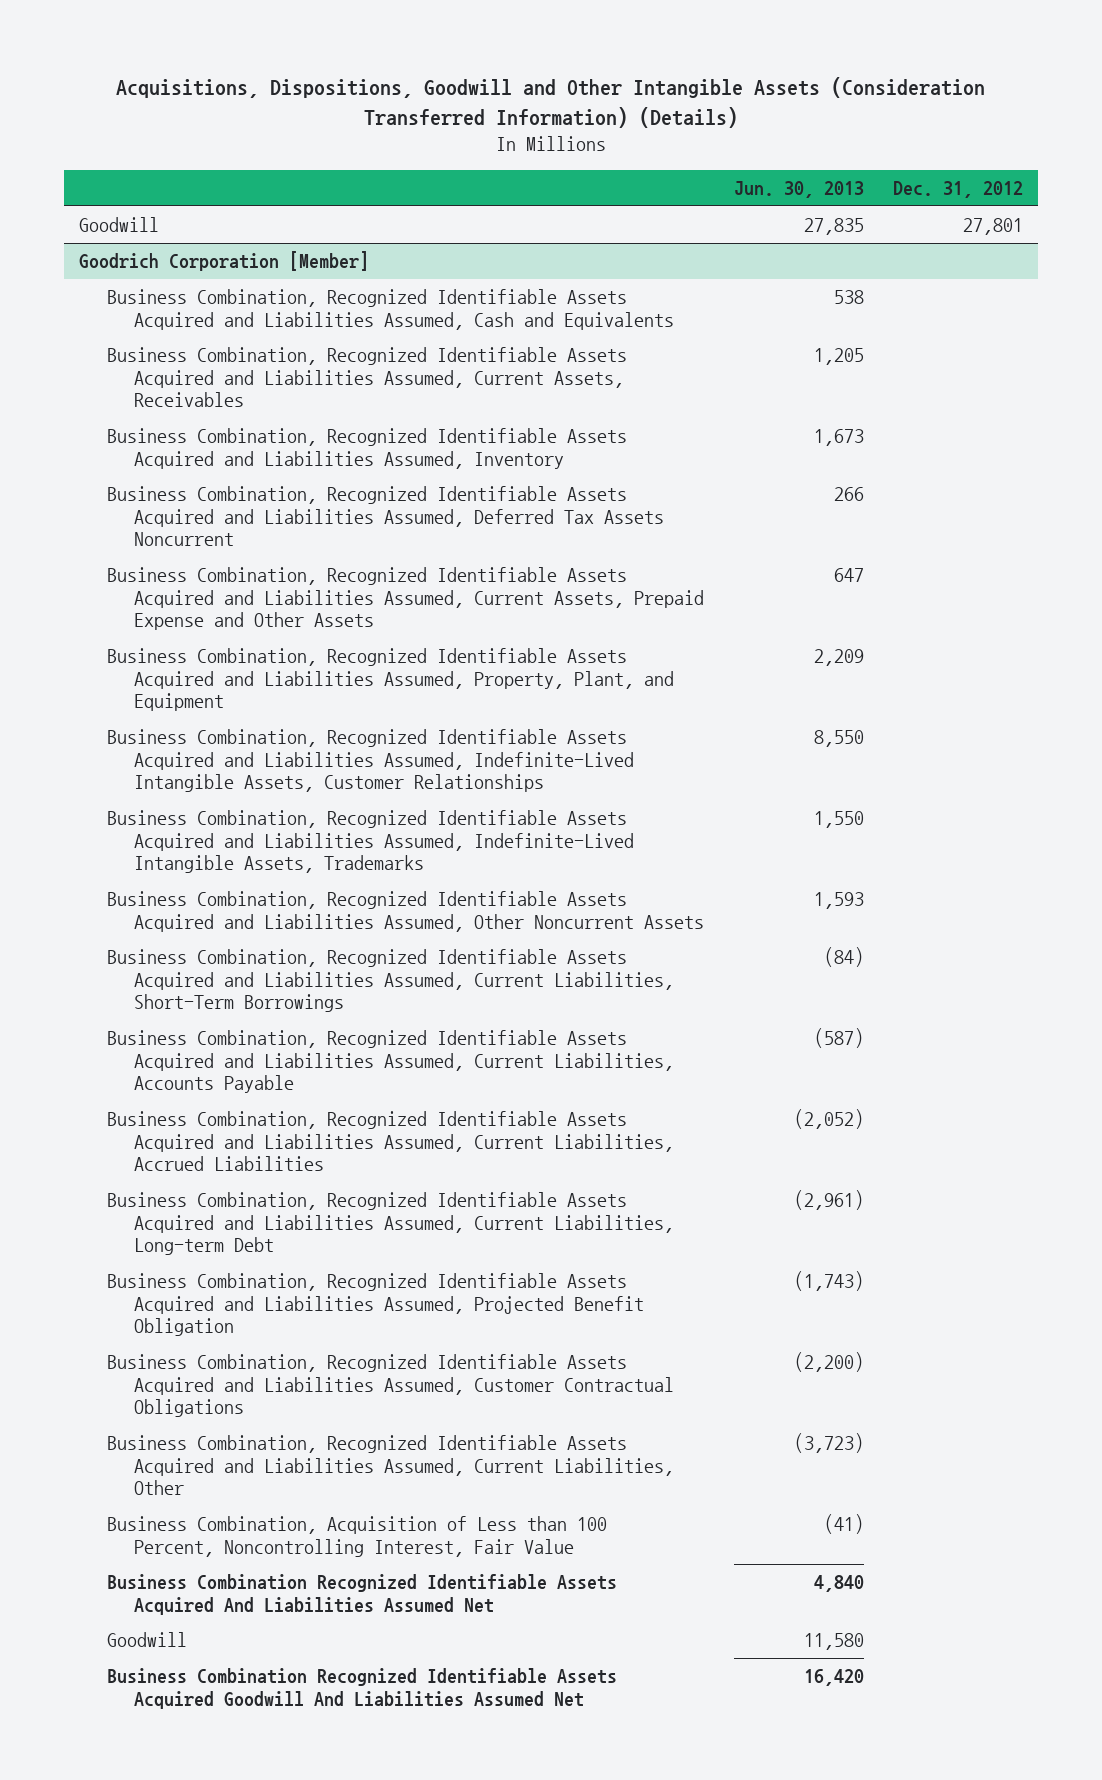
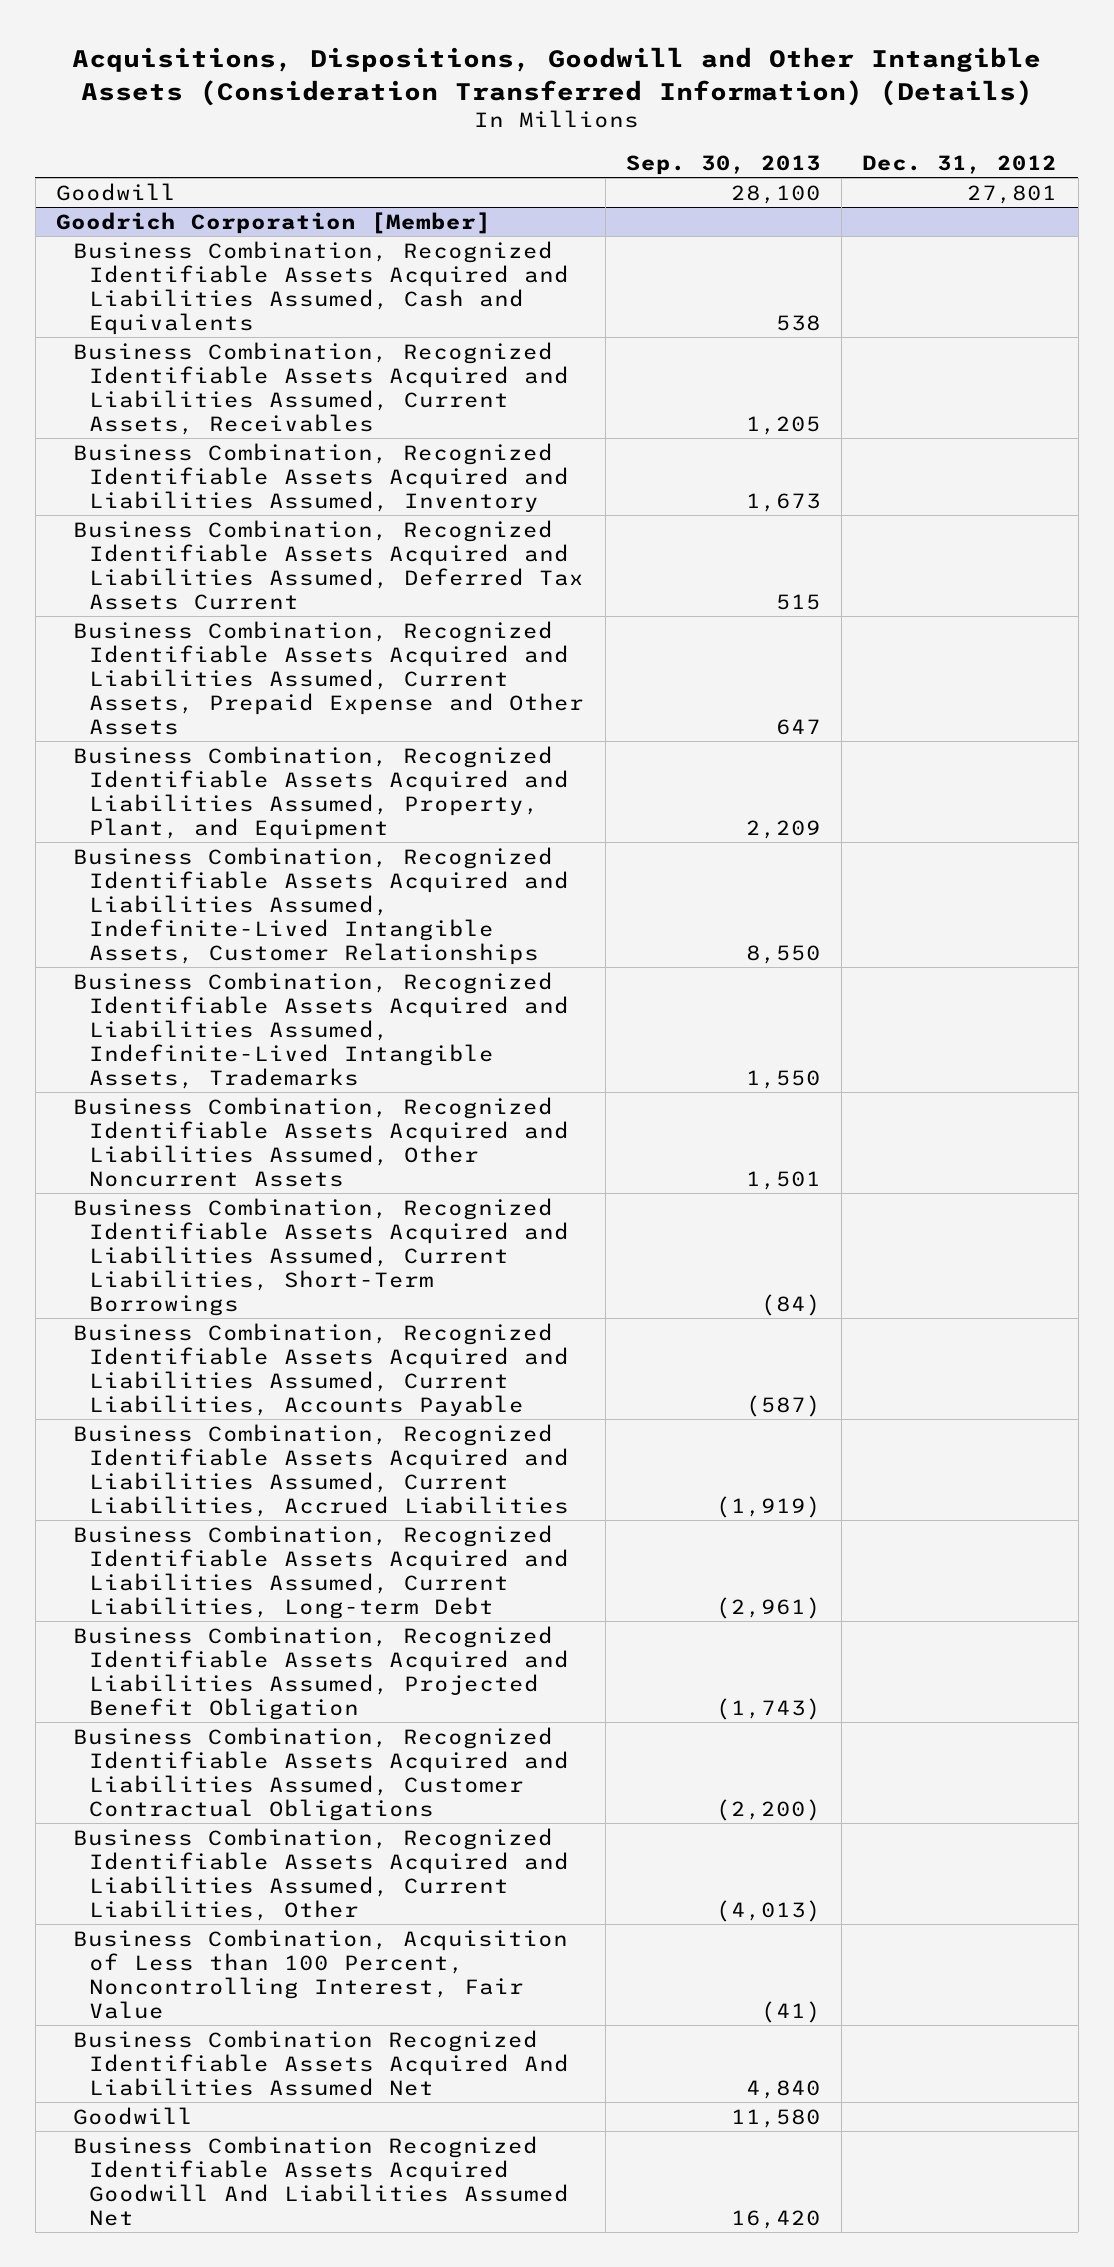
- | Jun. 30, 2013 | Dec. 31, 2012
+ | Sep. 30, 2013 | Dec. 31, 2012
@ Goodrich Corporation [Member]
- Business Combination, Recognized Identifiable Assets Acquired and Liabilities Assumed, Deferred Tax Assets Noncurrent | 266 |
+ Business Combination, Recognized Identifiable Assets Acquired and Liabilities Assumed, Deferred Tax Assets Current | 515 |

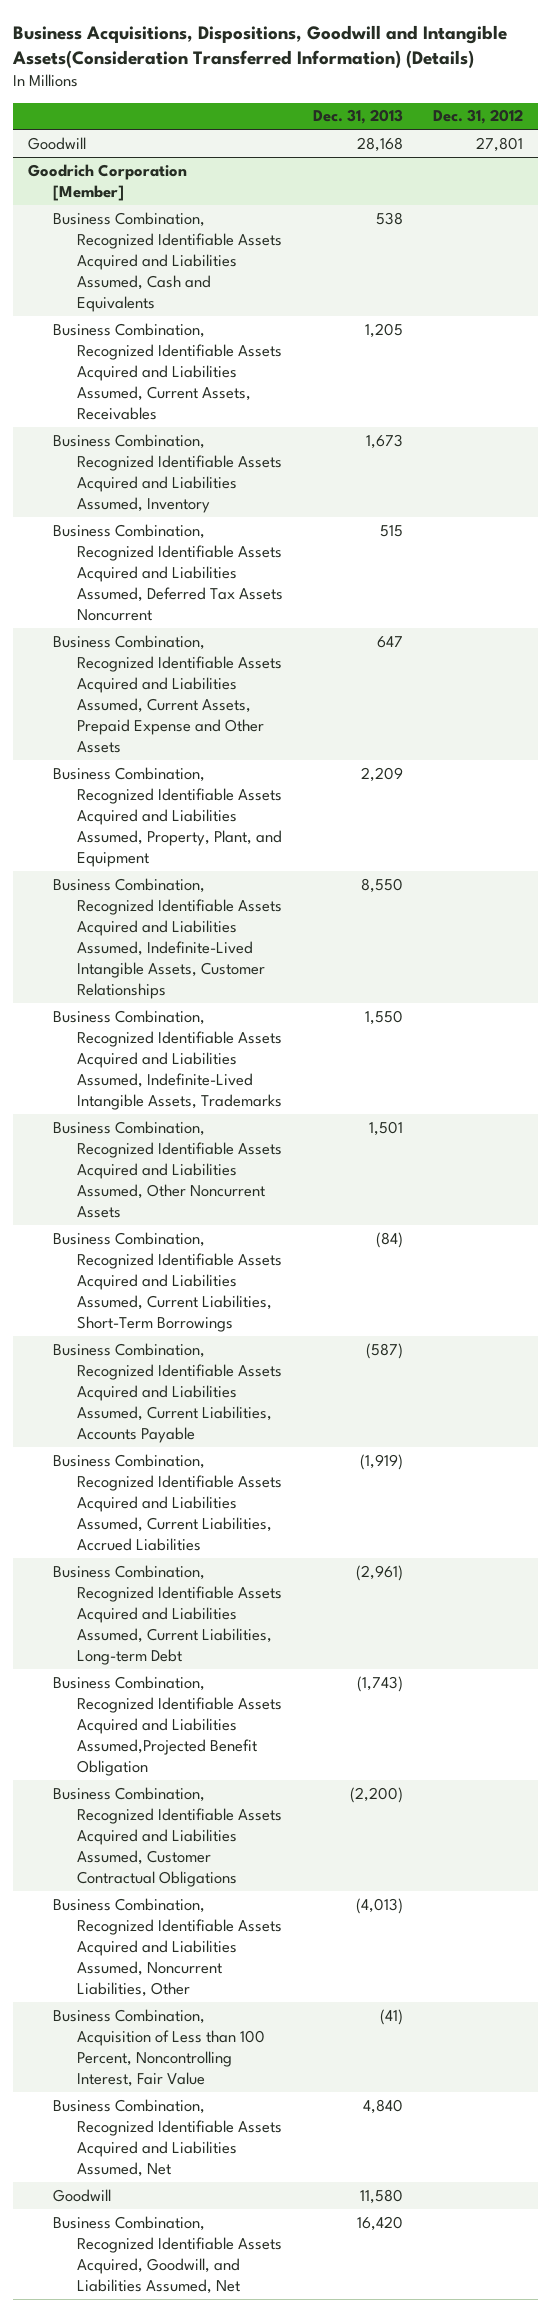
- Acquisitions, Dispositions, Goodwill and Other Intangible Assets (Consideration Transferred Information) (Details)
+ Business Acquisitions, Dispositions, Goodwill and Intangible Assets(Consideration Transferred Information) (Details)
- | Sep. 30, 2013 | Dec. 31, 2012
+ | Dec. 31, 2013 | Dec. 31, 2012
@ Goodrich Corporation [Member]
- Business Combination, Recognized Identifiable Assets Acquired and Liabilities Assumed, Deferred Tax Assets Current | 515 |
+ Business Combination, Recognized Identifiable Assets Acquired and Liabilities Assumed, Deferred Tax Assets Noncurrent | 515 |
- Business Combination, Recognized Identifiable Assets Acquired and Liabilities Assumed, Projected Benefit Obligation | (1,743) |
+ Business Combination, Recognized Identifiable Assets Acquired and Liabilities Assumed,Projected Benefit Obligation | (1,743) |
- Business Combination, Recognized Identifiable Assets Acquired and Liabilities Assumed, Current Liabilities, Other | (4,013) |
+ Business Combination, Recognized Identifiable Assets Acquired and Liabilities Assumed, Noncurrent Liabilities, Other | (4,013) |
- Business Combination Recognized Identifiable Assets Acquired And Liabilities Assumed Net | 4,840 |
+ Business Combination, Recognized Identifiable Assets Acquired and Liabilities Assumed, Net | 4,840 |
- Business Combination Recognized Identifiable Assets Acquired Goodwill And Liabilities Assumed Net | 16,420 |
+ Business Combination, Recognized Identifiable Assets Acquired, Goodwill, and Liabilities Assumed, Net | 16,420 |

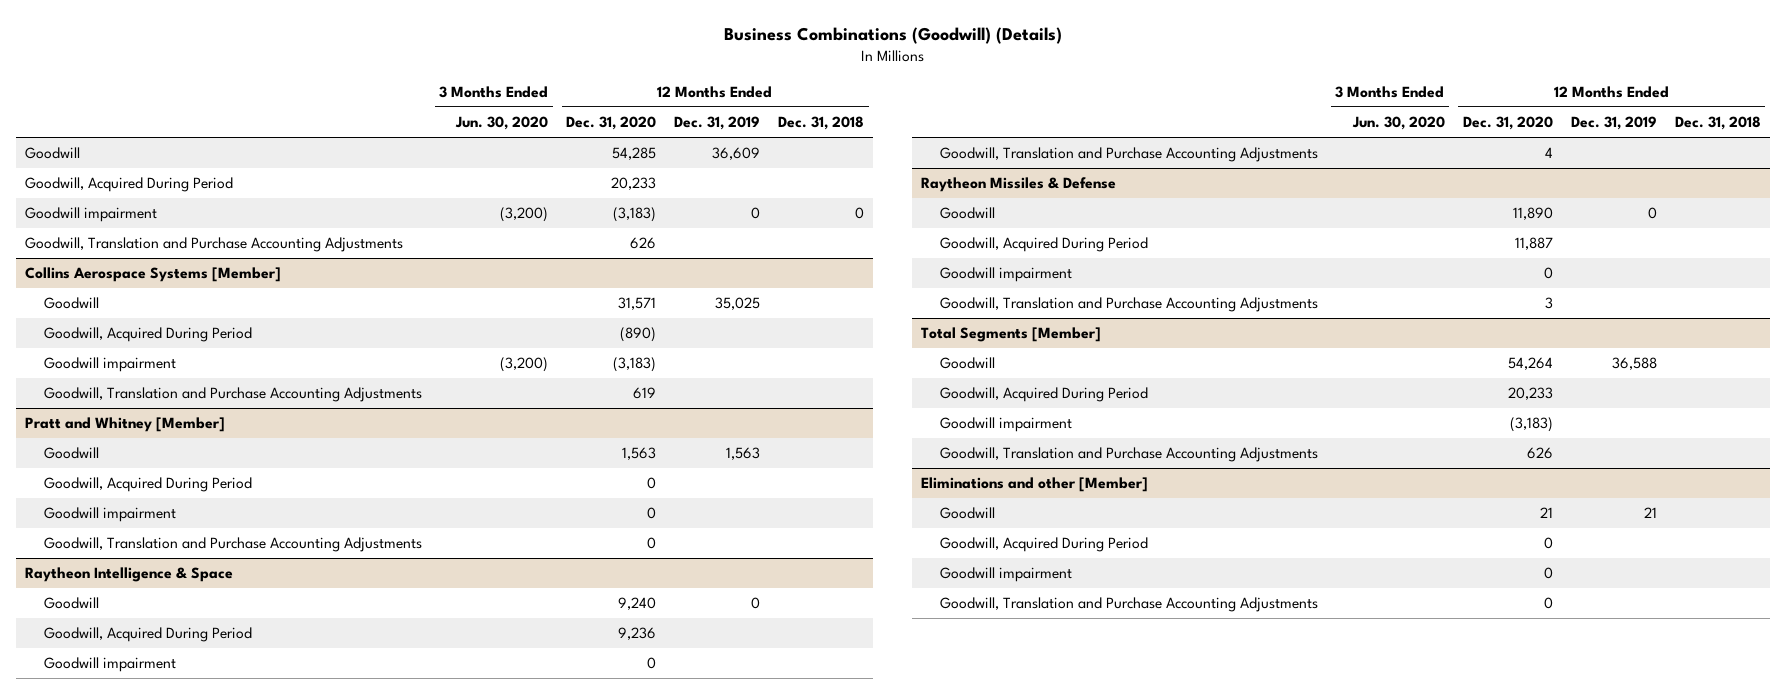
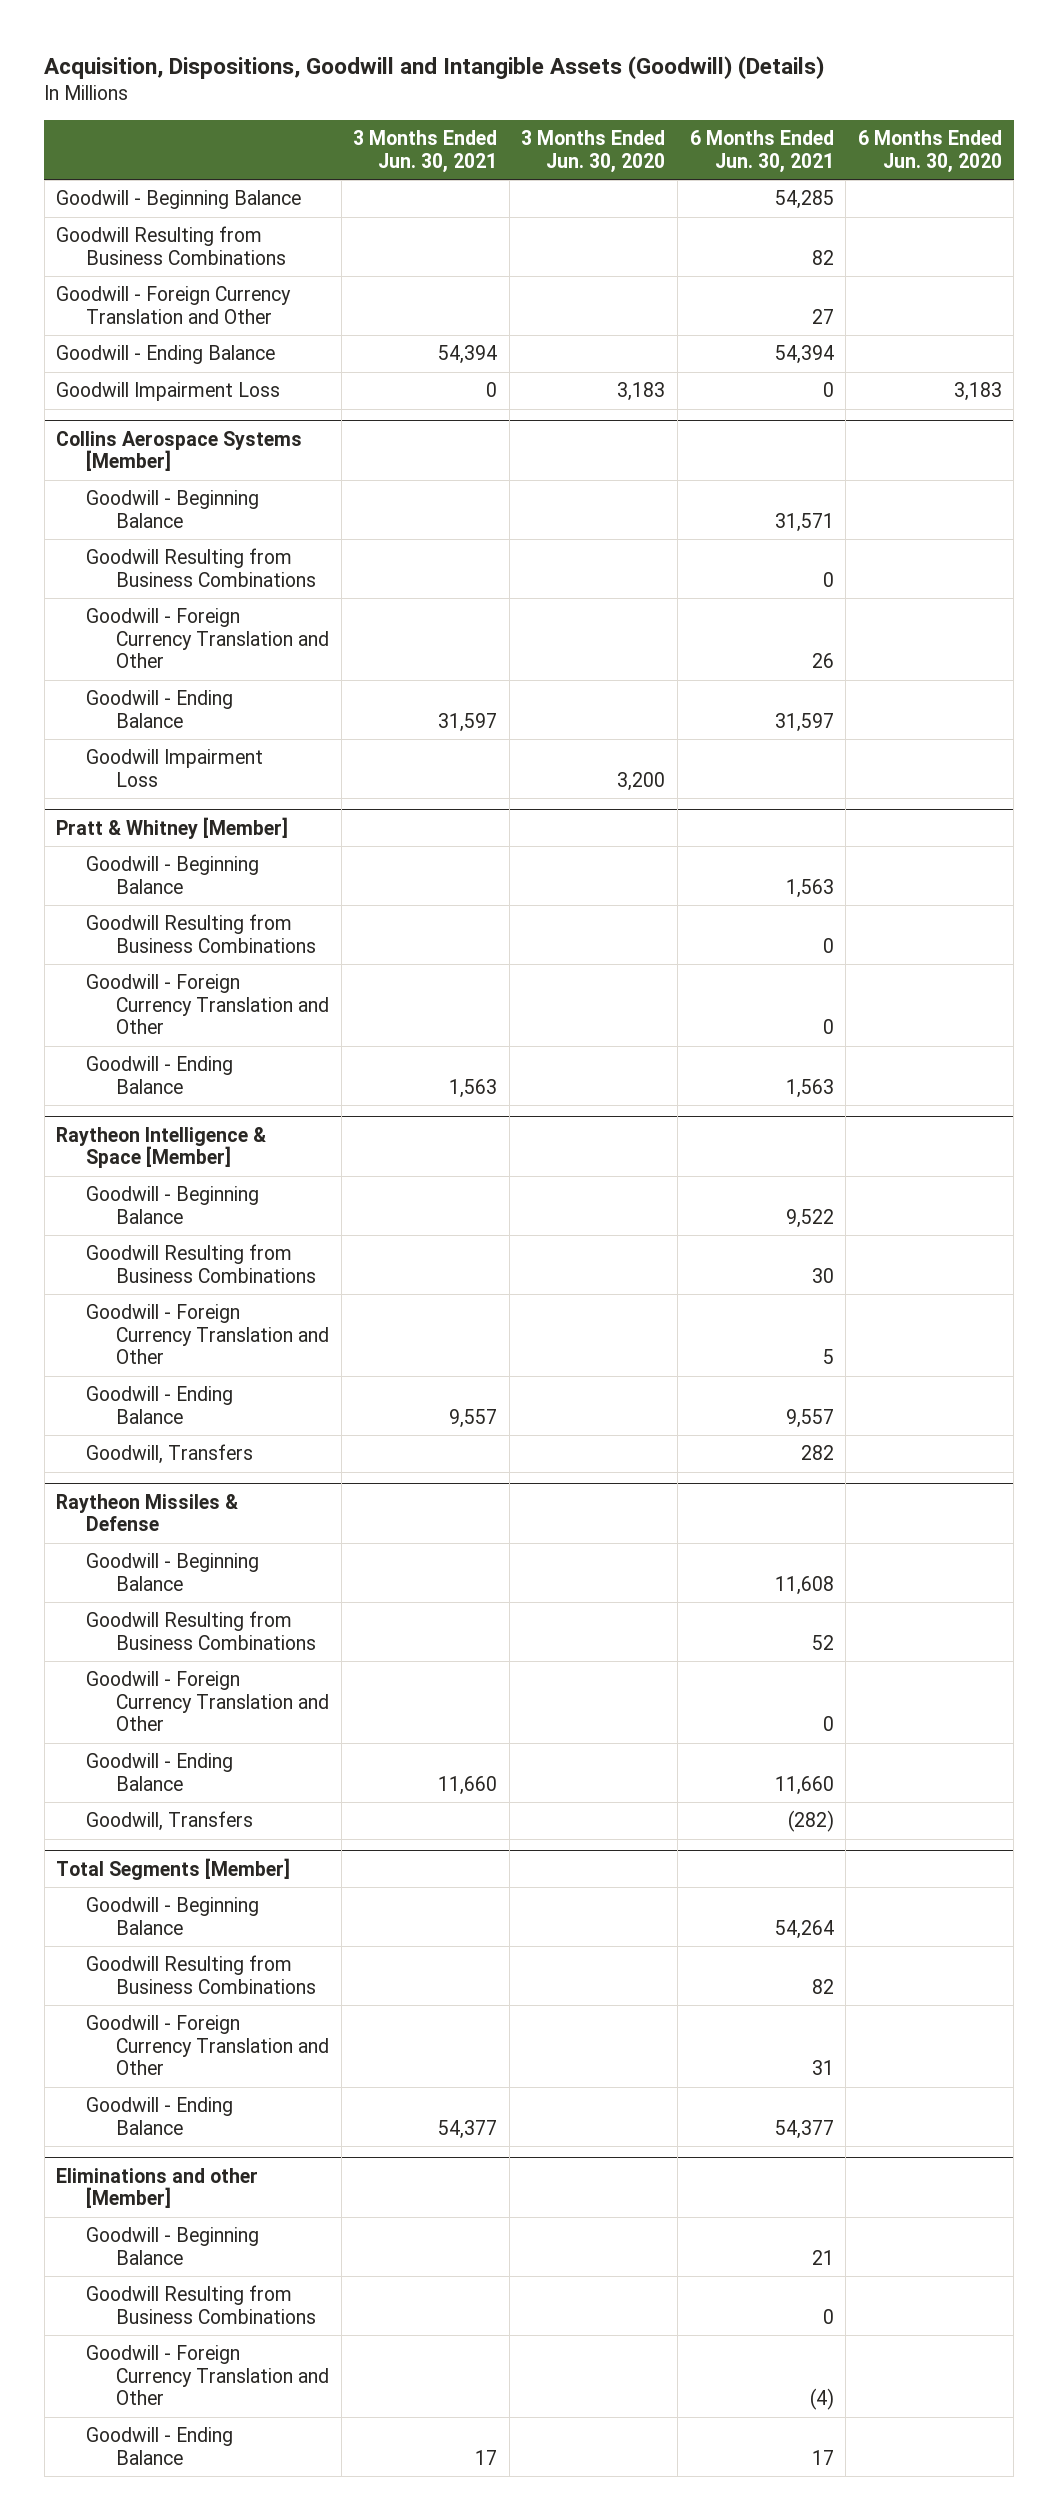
- Business Combinations (Goodwill) (Details)
+ Acquisition, Dispositions, Goodwill and Intangible Assets (Goodwill) (Details)
- | 3 Months Ended Jun. 30, 2020 | 12 Months Ended Dec. 31, 2020 | 12 Months Ended Dec. 31, 2019 | 12 Months Ended Dec. 31, 2018
+ | 3 Months Ended Jun. 30, 2021 | 3 Months Ended Jun. 30, 2020 | 6 Months Ended Jun. 30, 2021 | 6 Months Ended Jun. 30, 2020
- Goodwill | | 54,285 | 36,609 |
- Goodwill, Acquired During Period | | 20,233 | |
- Goodwill impairment | (3,200) | (3,183) | 0 | 0
- Goodwill, Translation and Purchase Accounting Adjustments | | 626 | |
+ Goodwill - Beginning Balance | | | 54,285 |
+ Goodwill Resulting from Business Combinations | | | 82 |
+ Goodwill - Foreign Currency Translation and Other | | | 27 |
+ Goodwill - Ending Balance | 54,394 | | 54,394 |
+ Goodwill Impairment Loss | 0 | 3,183 | 0 | 3,183
@ Collins Aerospace Systems [Member]
- Goodwill | | 31,571 | 35,025 |
- Goodwill, Acquired During Period | | (890) | |
- Goodwill impairment | (3,200) | (3,183) | |
- Goodwill, Translation and Purchase Accounting Adjustments | | 619 | |
- Pratt and Whitney [Member]
- Goodwill | | 1,563 | 1,563 |
- Goodwill, Acquired During Period | | 0 | |
- Goodwill impairment | | 0 | |
- Goodwill, Translation and Purchase Accounting Adjustments | | 0 | |
- Raytheon Intelligence & Space
- Goodwill | | 9,240 | 0 |
- Goodwill, Acquired During Period | | 9,236 | |
- Goodwill impairment | | 0 | |
- Goodwill, Translation and Purchase Accounting Adjustments | | 4 | |
@ Collins Aerospace Systems [Member]
+ Goodwill - Beginning Balance | | | 31,571 |
+ Goodwill Resulting from Business Combinations | | | 0 |
+ Goodwill - Foreign Currency Translation and Other | | | 26 |
+ Goodwill - Ending Balance | 31,597 | | 31,597 |
+ Goodwill Impairment Loss | | 3,200 | |
+ Pratt & Whitney [Member]
+ Goodwill - Beginning Balance | | | 1,563 |
+ Goodwill Resulting from Business Combinations | | | 0 |
+ Goodwill - Foreign Currency Translation and Other | | | 0 |
+ Goodwill - Ending Balance | 1,563 | | 1,563 |
+ Raytheon Intelligence & Space [Member]
+ Goodwill - Beginning Balance | | | 9,522 |
+ Goodwill Resulting from Business Combinations | | | 30 |
+ Goodwill - Foreign Currency Translation and Other | | | 5 |
+ Goodwill - Ending Balance | 9,557 | | 9,557 |
+ Goodwill, Transfers | | | 282 |
@ Raytheon Missiles & Defense
- Goodwill | | 11,890 | 0 |
- Goodwill, Acquired During Period | | 11,887 | |
- Goodwill impairment | | 0 | |
- Goodwill, Translation and Purchase Accounting Adjustments | | 3 | |
+ Goodwill - Beginning Balance | | | 11,608 |
+ Goodwill Resulting from Business Combinations | | | 52 |
+ Goodwill - Foreign Currency Translation and Other | | | 0 |
+ Goodwill - Ending Balance | 11,660 | | 11,660 |
+ Goodwill, Transfers | | | (282) |
@ Total Segments [Member]
- Goodwill | | 54,264 | 36,588 |
- Goodwill, Acquired During Period | | 20,233 | |
- Goodwill impairment | | (3,183) | |
- Goodwill, Translation and Purchase Accounting Adjustments | | 626 | |
+ Goodwill - Beginning Balance | | | 54,264 |
+ Goodwill Resulting from Business Combinations | | | 82 |
+ Goodwill - Foreign Currency Translation and Other | | | 31 |
+ Goodwill - Ending Balance | 54,377 | | 54,377 |
@ Eliminations and other [Member]
- Goodwill | | 21 | 21 |
- Goodwill, Acquired During Period | | 0 | |
- Goodwill impairment | | 0 | |
- Goodwill, Translation and Purchase Accounting Adjustments | | 0 | |
+ Goodwill - Beginning Balance | | | 21 |
+ Goodwill Resulting from Business Combinations | | | 0 |
+ Goodwill - Foreign Currency Translation and Other | | | (4) |
+ Goodwill - Ending Balance | 17 | | 17 |

